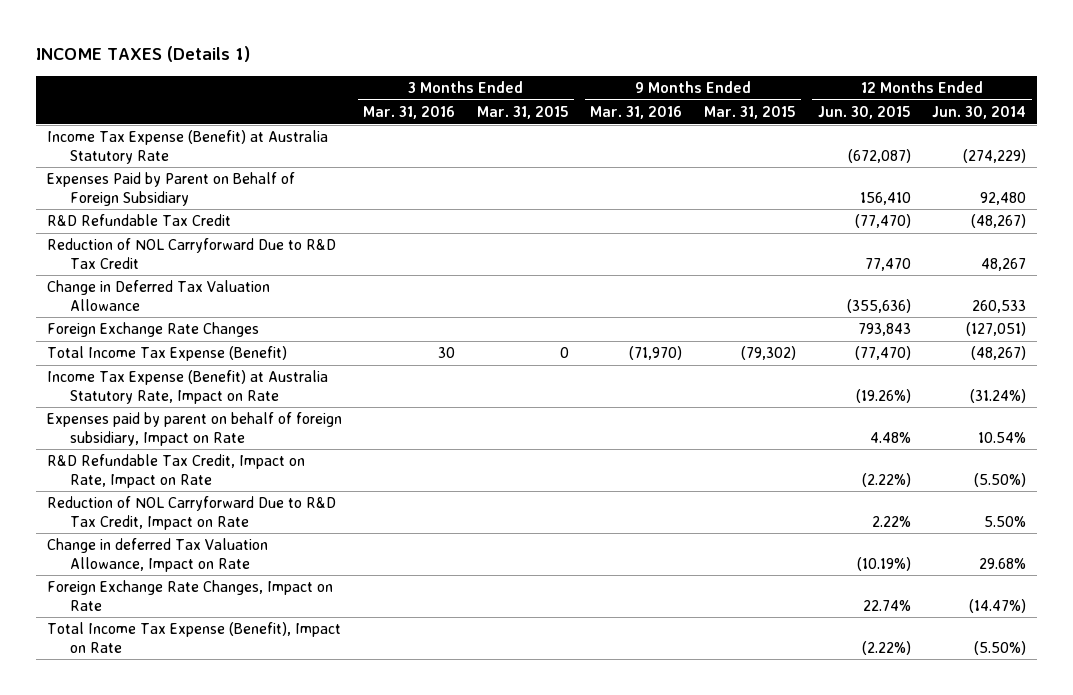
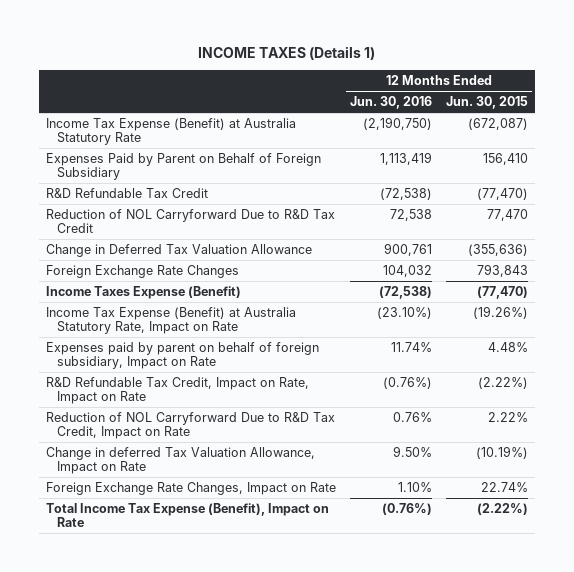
- | 3 Months Ended Mar. 31, 2016 | 3 Months Ended Mar. 31, 2015 | 9 Months Ended Mar. 31, 2016 | 9 Months Ended Mar. 31, 2015 | 12 Months Ended Jun. 30, 2015 | 12 Months Ended Jun. 30, 2014
+ | 12 Months Ended Jun. 30, 2016 | 12 Months Ended Jun. 30, 2015
- Total Income Tax Expense (Benefit) | 30 | 0 | (71,970) | (79,302) | (77,470) | (48,267)
+ Income Taxes Expense (Benefit) | (72,538) | (77,470)

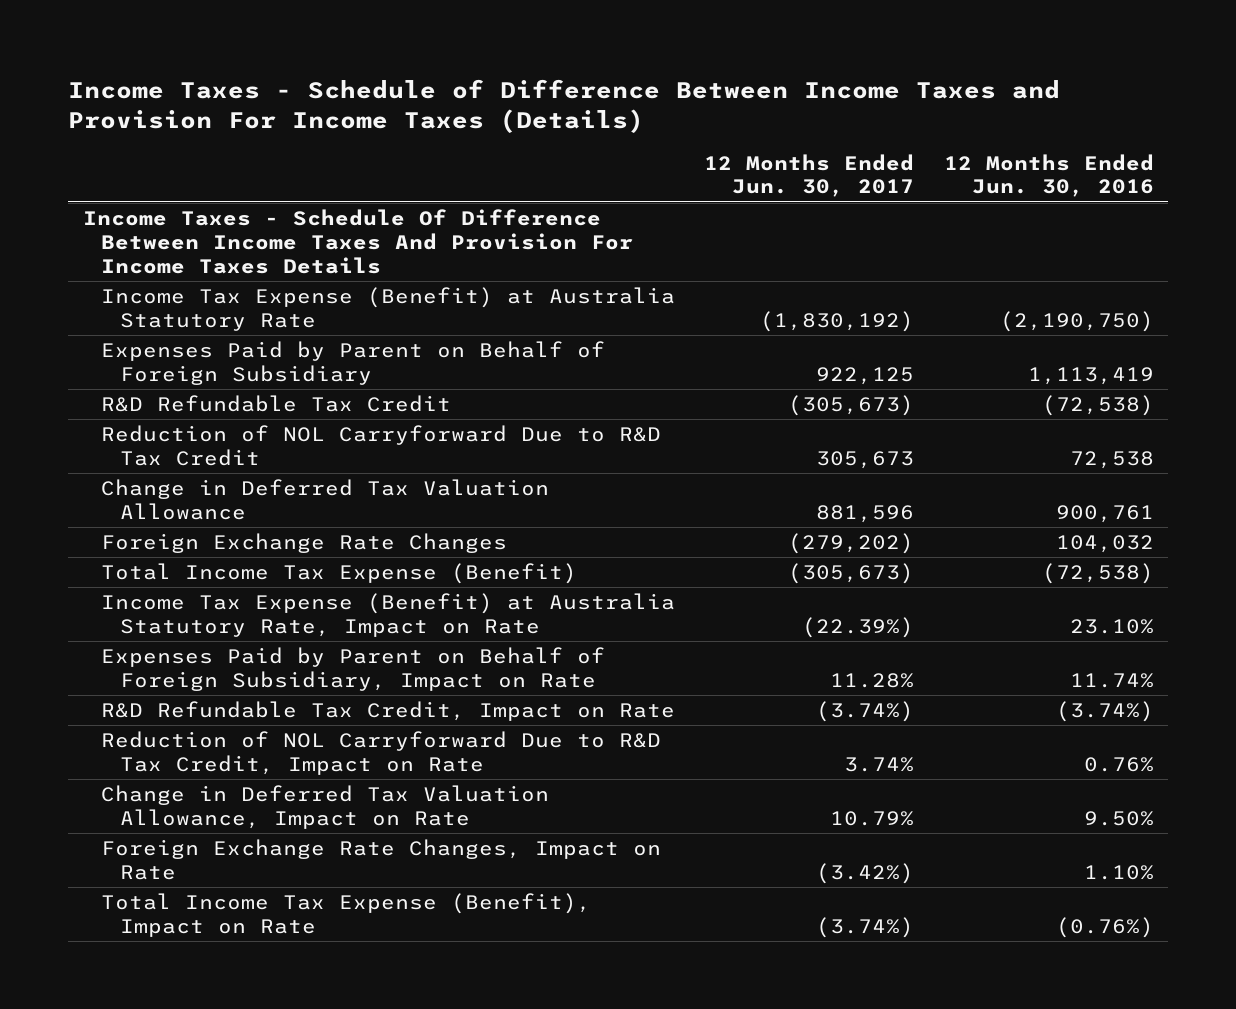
- INCOME TAXES (Details 1)
+ Income Taxes - Schedule of Difference Between Income Taxes and Provision For Income Taxes (Details)
- | 12 Months Ended Jun. 30, 2016 | 12 Months Ended Jun. 30, 2015
+ | 12 Months Ended Jun. 30, 2017 | 12 Months Ended Jun. 30, 2016
+ Income Taxes - Schedule Of Difference Between Income Taxes And Provision For Income Taxes Details
- Income Taxes Expense (Benefit) | (72,538) | (77,470)
- Income Tax Expense (Benefit) at Australia Statutory Rate, Impact on Rate | (23.10%) | (19.26%)
- Expenses paid by parent on behalf of foreign subsidiary, Impact on Rate | 11.74% | 4.48%
- R&D Refundable Tax Credit, Impact on Rate, Impact on Rate | (0.76%) | (2.22%)
+ Total Income Tax Expense (Benefit) | (305,673) | (72,538)
+ Income Tax Expense (Benefit) at Australia Statutory Rate, Impact on Rate | (22.39%) | 23.10%
+ Expenses Paid by Parent on Behalf of Foreign Subsidiary, Impact on Rate | 11.28% | 11.74%
+ R&D Refundable Tax Credit, Impact on Rate | (3.74%) | (3.74%)
- Change in deferred Tax Valuation Allowance, Impact on Rate | 9.50% | (10.19%)
+ Change in Deferred Tax Valuation Allowance, Impact on Rate | 10.79% | 9.50%

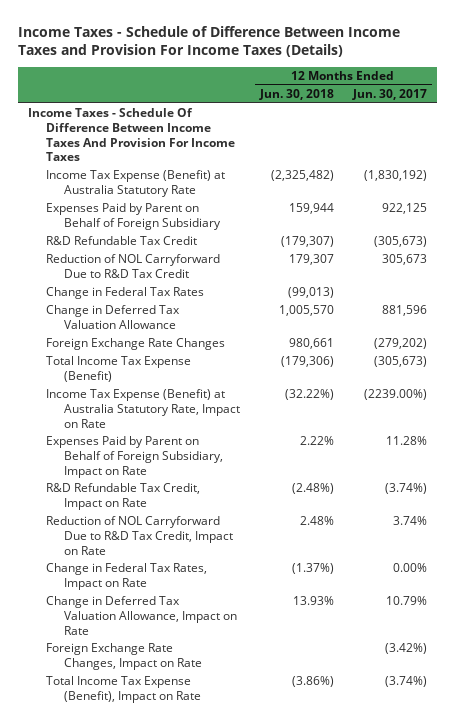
- | 12 Months Ended Jun. 30, 2017 | 12 Months Ended Jun. 30, 2016
+ | 12 Months Ended Jun. 30, 2018 | 12 Months Ended Jun. 30, 2017
- Income Taxes - Schedule Of Difference Between Income Taxes And Provision For Income Taxes Details
+ Income Taxes - Schedule Of Difference Between Income Taxes And Provision For Income Taxes
+ Change in Federal Tax Rates | (99,013) |
- Income Tax Expense (Benefit) at Australia Statutory Rate, Impact on Rate | (22.39%) | 23.10%
+ Income Tax Expense (Benefit) at Australia Statutory Rate, Impact on Rate | (32.22%) | (2239.00%)
+ Change in Federal Tax Rates, Impact on Rate | (1.37%) | 0.00%

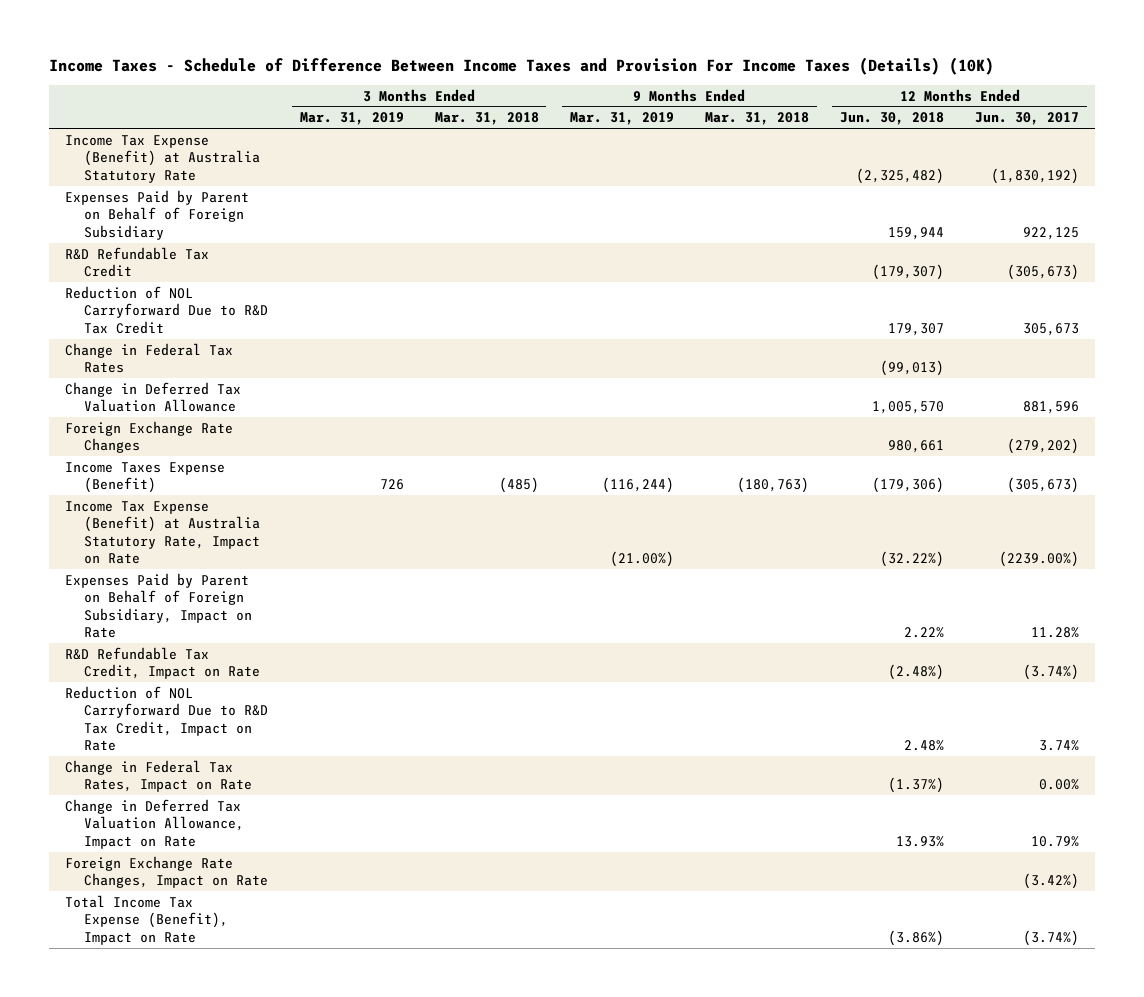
- Income Taxes - Schedule of Difference Between Income Taxes and Provision For Income Taxes (Details)
+ Income Taxes - Schedule of Difference Between Income Taxes and Provision For Income Taxes (Details) (10K)
- | 12 Months Ended Jun. 30, 2018 | 12 Months Ended Jun. 30, 2017
+ | 3 Months Ended Mar. 31, 2019 | 3 Months Ended Mar. 31, 2018 | 9 Months Ended Mar. 31, 2019 | 9 Months Ended Mar. 31, 2018 | 12 Months Ended Jun. 30, 2018 | 12 Months Ended Jun. 30, 2017
- Income Taxes - Schedule Of Difference Between Income Taxes And Provision For Income Taxes
- Total Income Tax Expense (Benefit) | (179,306) | (305,673)
+ Income Taxes Expense (Benefit) | 726 | (485) | (116,244) | (180,763) | (179,306) | (305,673)

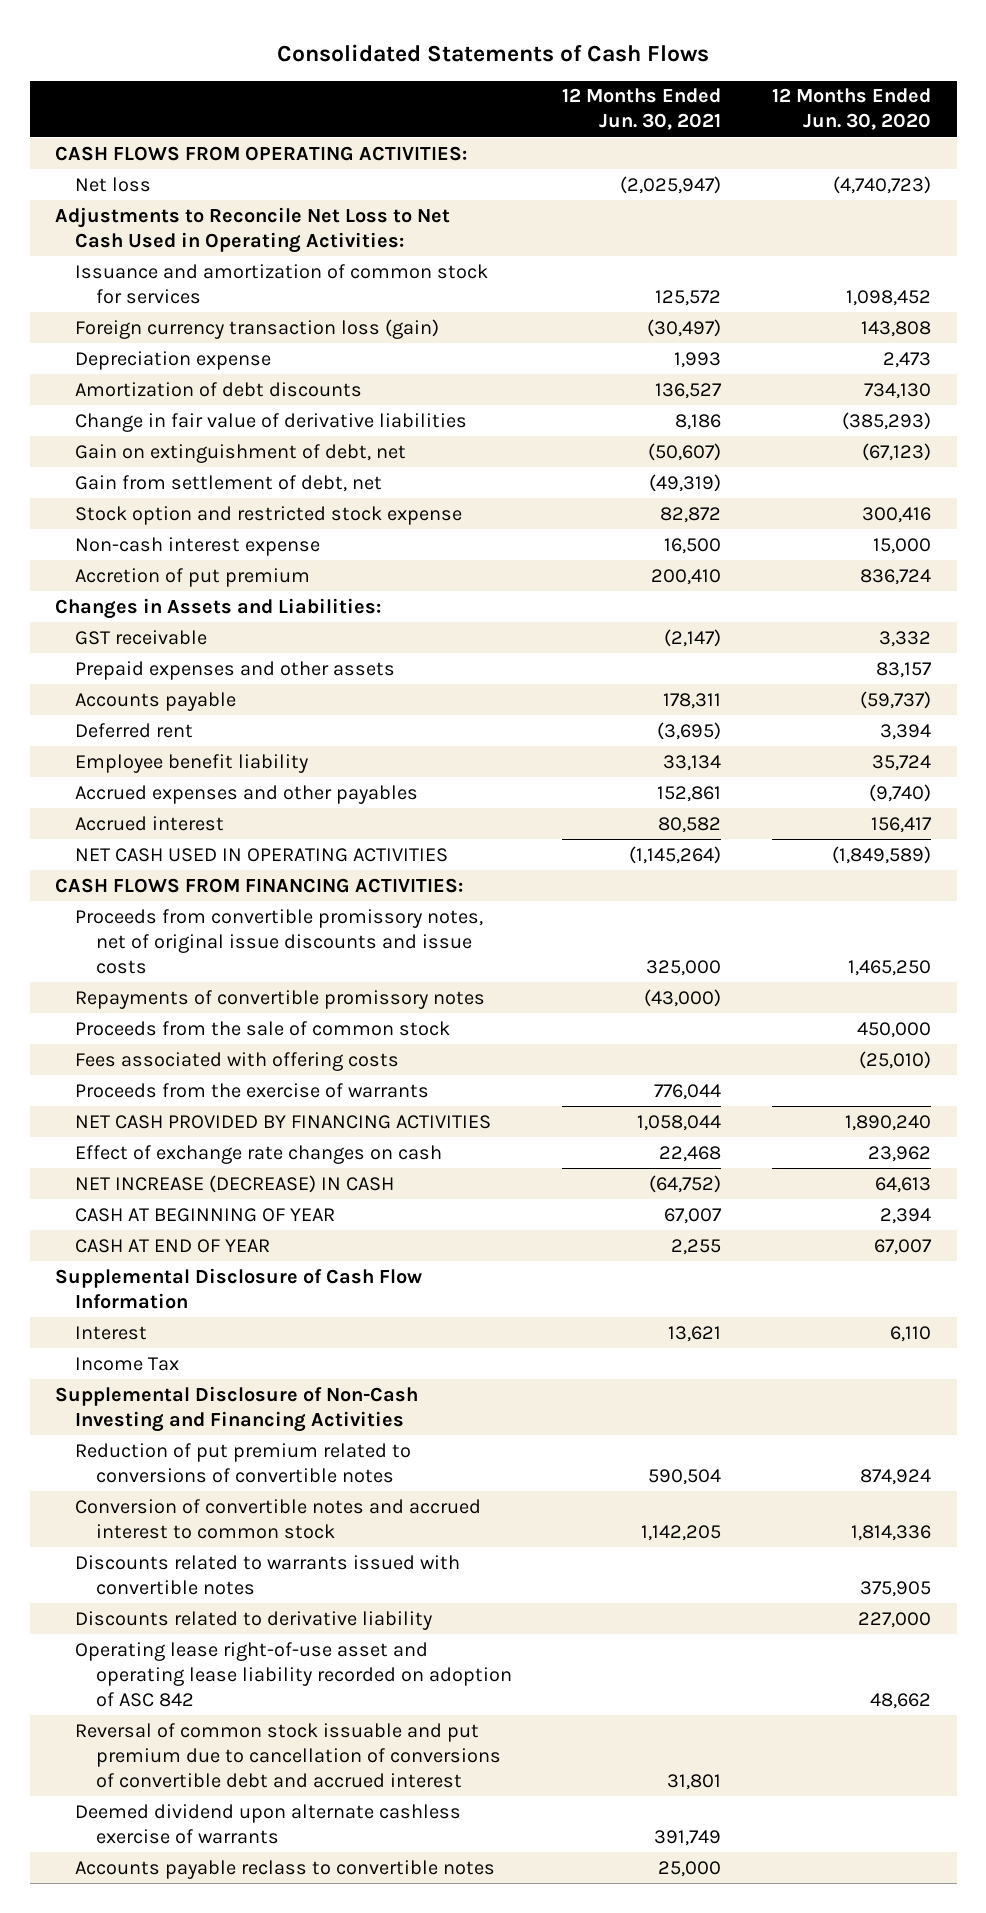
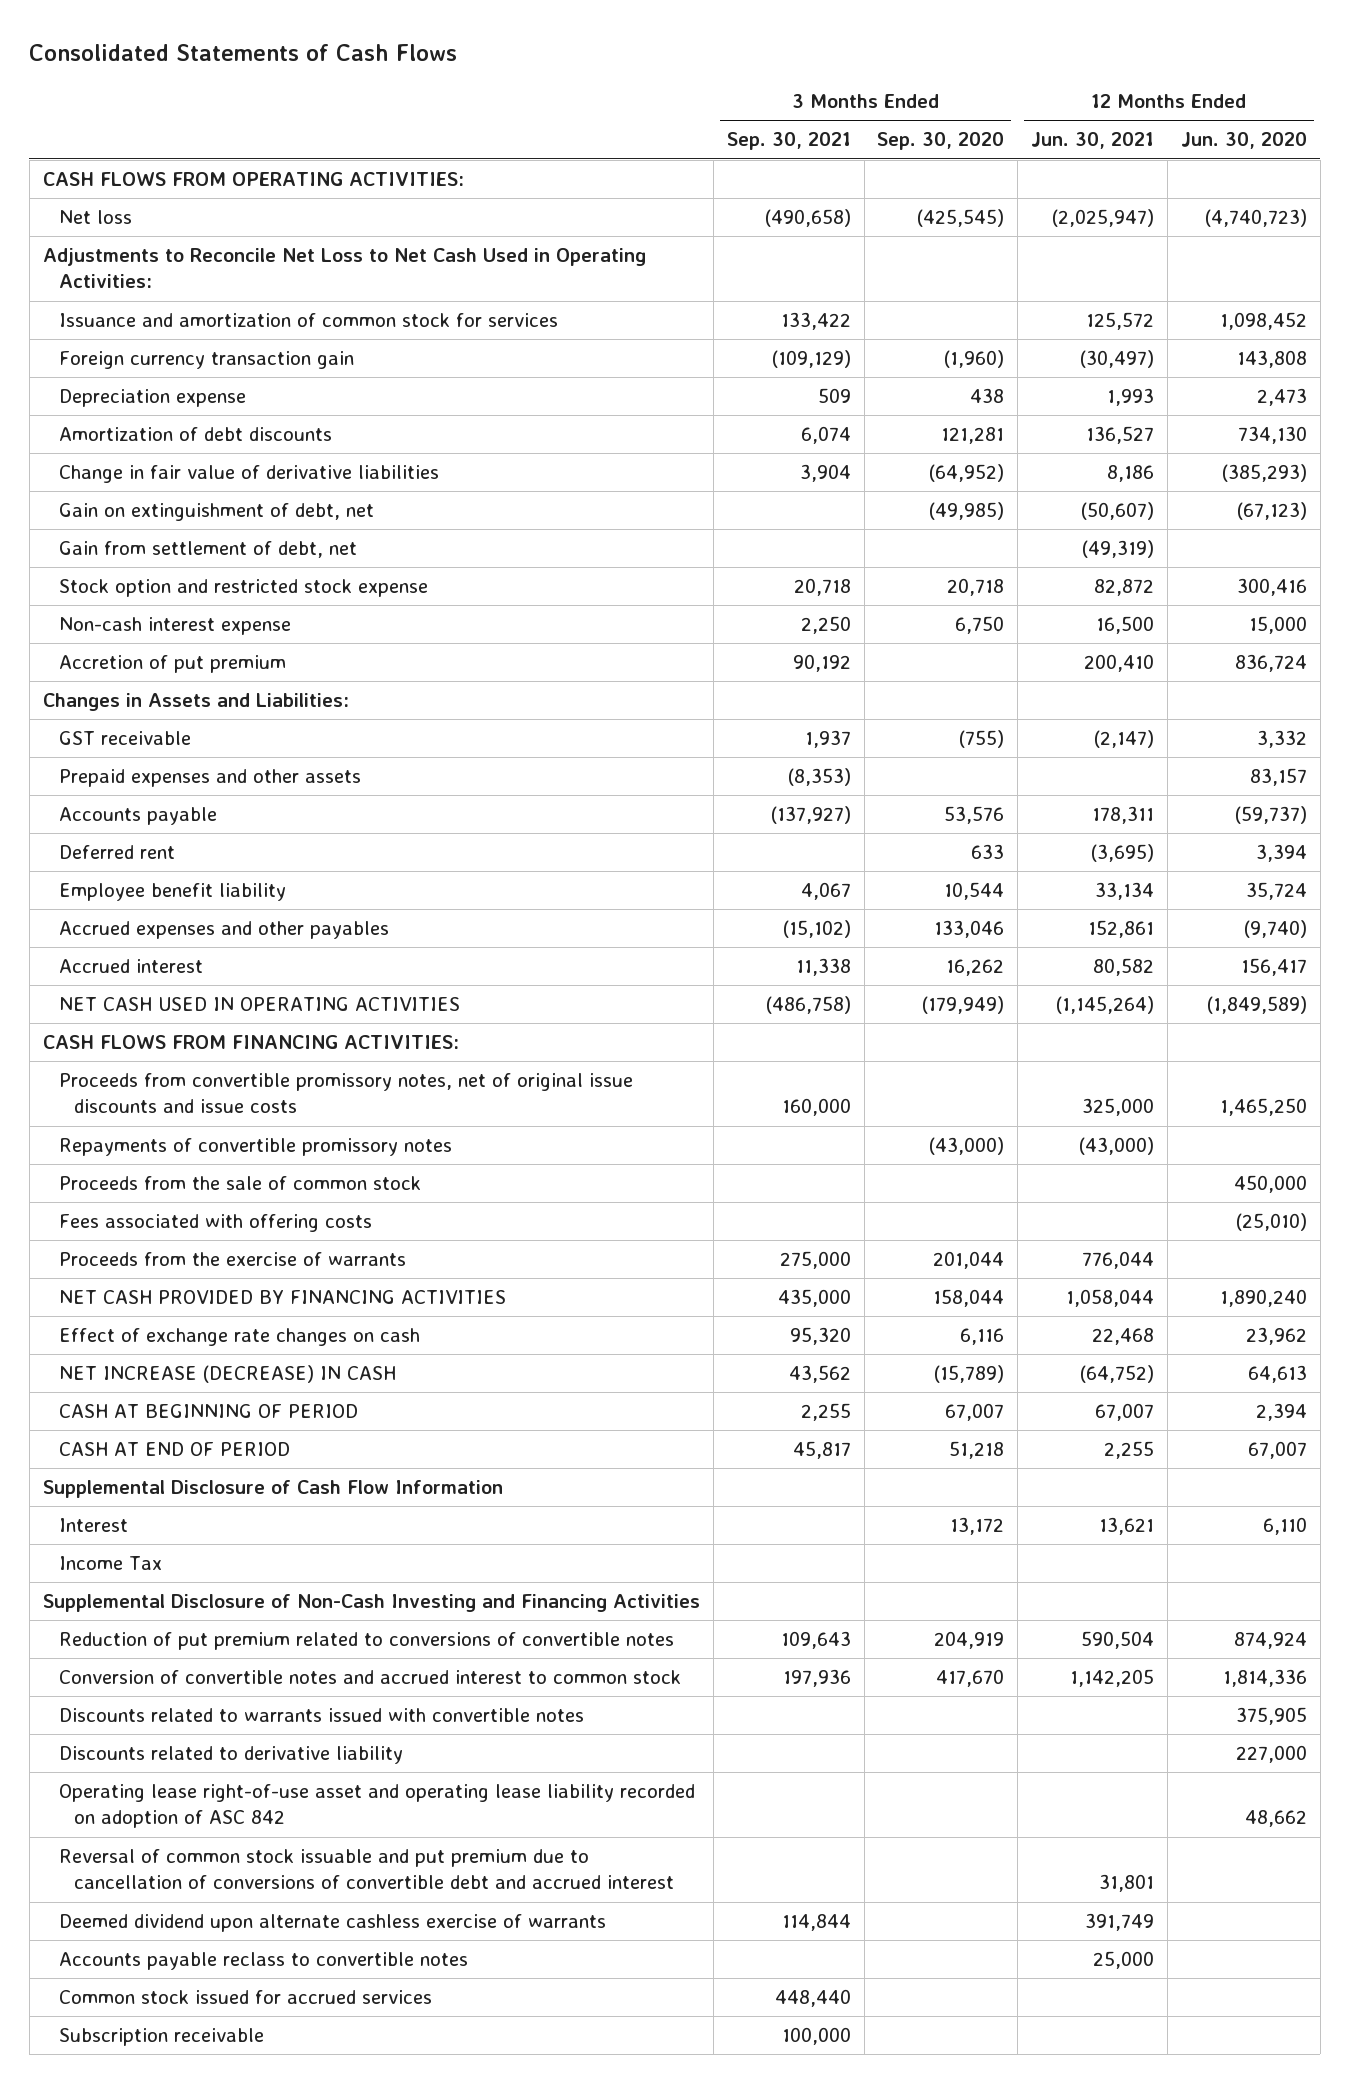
- | 12 Months Ended Jun. 30, 2021 | 12 Months Ended Jun. 30, 2020
+ | 3 Months Ended Sep. 30, 2021 | 3 Months Ended Sep. 30, 2020 | 12 Months Ended Jun. 30, 2021 | 12 Months Ended Jun. 30, 2020
- Foreign currency transaction loss (gain) | (30,497) | 143,808
+ Foreign currency transaction gain | (109,129) | (1,960) | (30,497) | 143,808
- CASH AT BEGINNING OF YEAR | 67,007 | 2,394
- CASH AT END OF YEAR | 2,255 | 67,007
+ CASH AT BEGINNING OF PERIOD | 2,255 | 67,007 | 67,007 | 2,394
+ CASH AT END OF PERIOD | 45,817 | 51,218 | 2,255 | 67,007
+ Common stock issued for accrued services | 448,440 | | |
+ Subscription receivable | 100,000 | | |

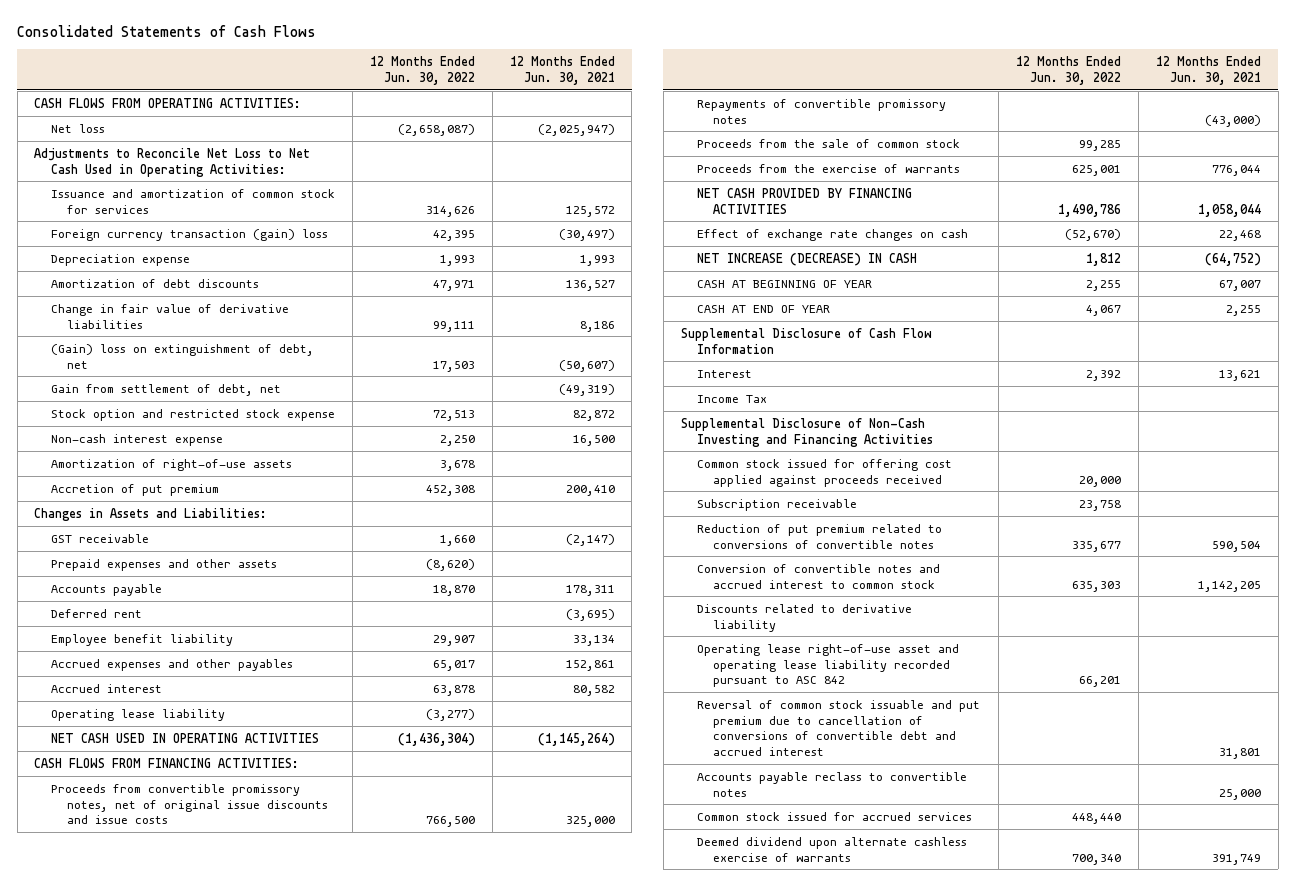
- | 3 Months Ended Sep. 30, 2021 | 3 Months Ended Sep. 30, 2020 | 12 Months Ended Jun. 30, 2021 | 12 Months Ended Jun. 30, 2020
+ | 12 Months Ended Jun. 30, 2022 | 12 Months Ended Jun. 30, 2021
- Foreign currency transaction gain | (109,129) | (1,960) | (30,497) | 143,808
+ Foreign currency transaction (gain) loss | 42,395 | (30,497)
- Gain on extinguishment of debt, net | | (49,985) | (50,607) | (67,123)
+ (Gain) loss on extinguishment of debt, net | 17,503 | (50,607)
+ Amortization of right-of-use assets | 3,678 |
+ Operating lease liability | (3,277) |
- Fees associated with offering costs | | | | (25,010)
- CASH AT BEGINNING OF PERIOD | 2,255 | 67,007 | 67,007 | 2,394
- CASH AT END OF PERIOD | 45,817 | 51,218 | 2,255 | 67,007
+ CASH AT BEGINNING OF YEAR | 2,255 | 67,007
+ CASH AT END OF YEAR | 4,067 | 2,255
+ Common stock issued for offering cost applied against proceeds received | 20,000 |
moved up: Subscription receivable | 23,758 |
- Discounts related to warrants issued with convertible notes | | | | 375,905
- Operating lease right-of-use asset and operating lease liability recorded on adoption of ASC 842 | | | | 48,662
+ Operating lease right-of-use asset and operating lease liability recorded pursuant to ASC 842 | 66,201 |
moved down: Deemed dividend upon alternate cashless exercise of warrants | 700,340 | 391,749

